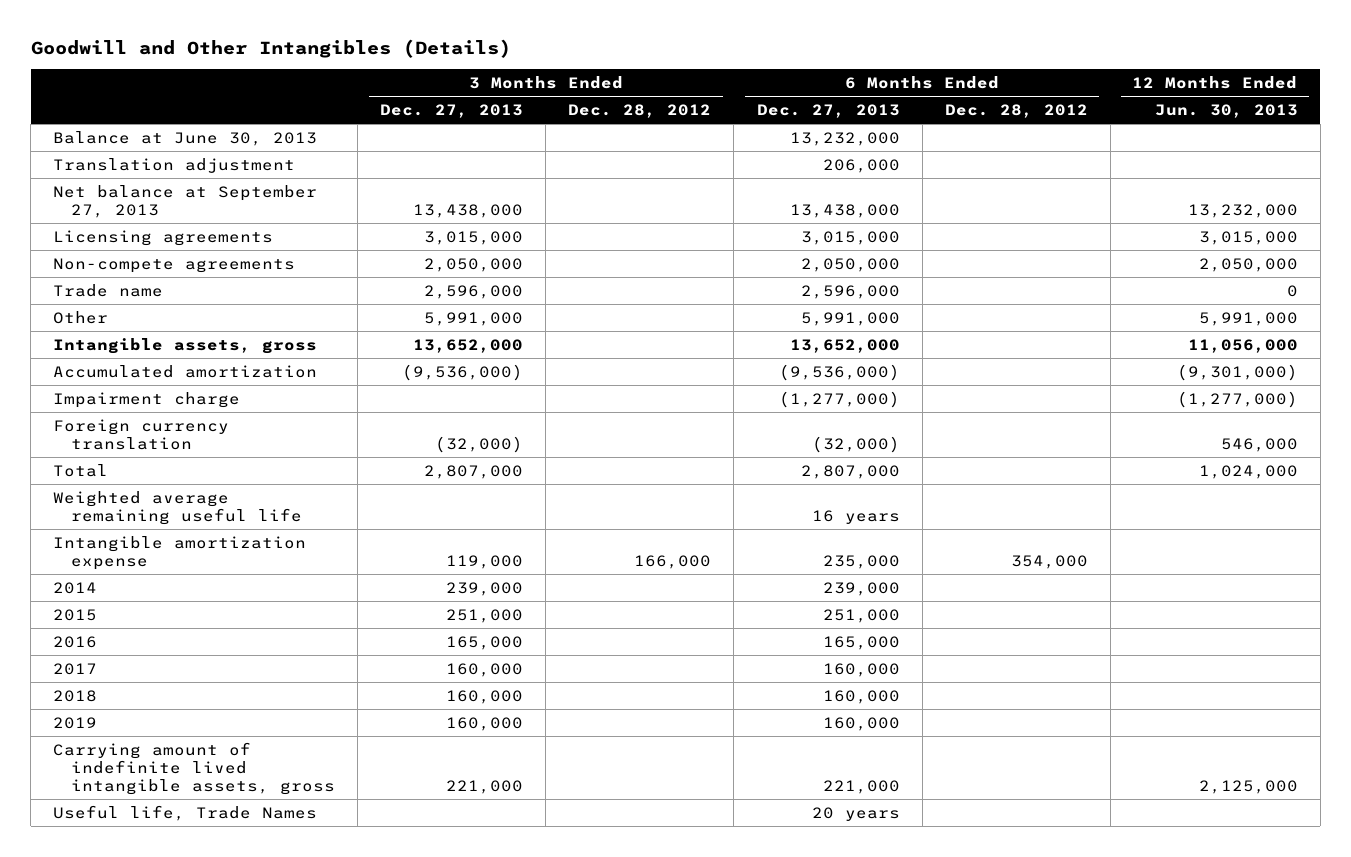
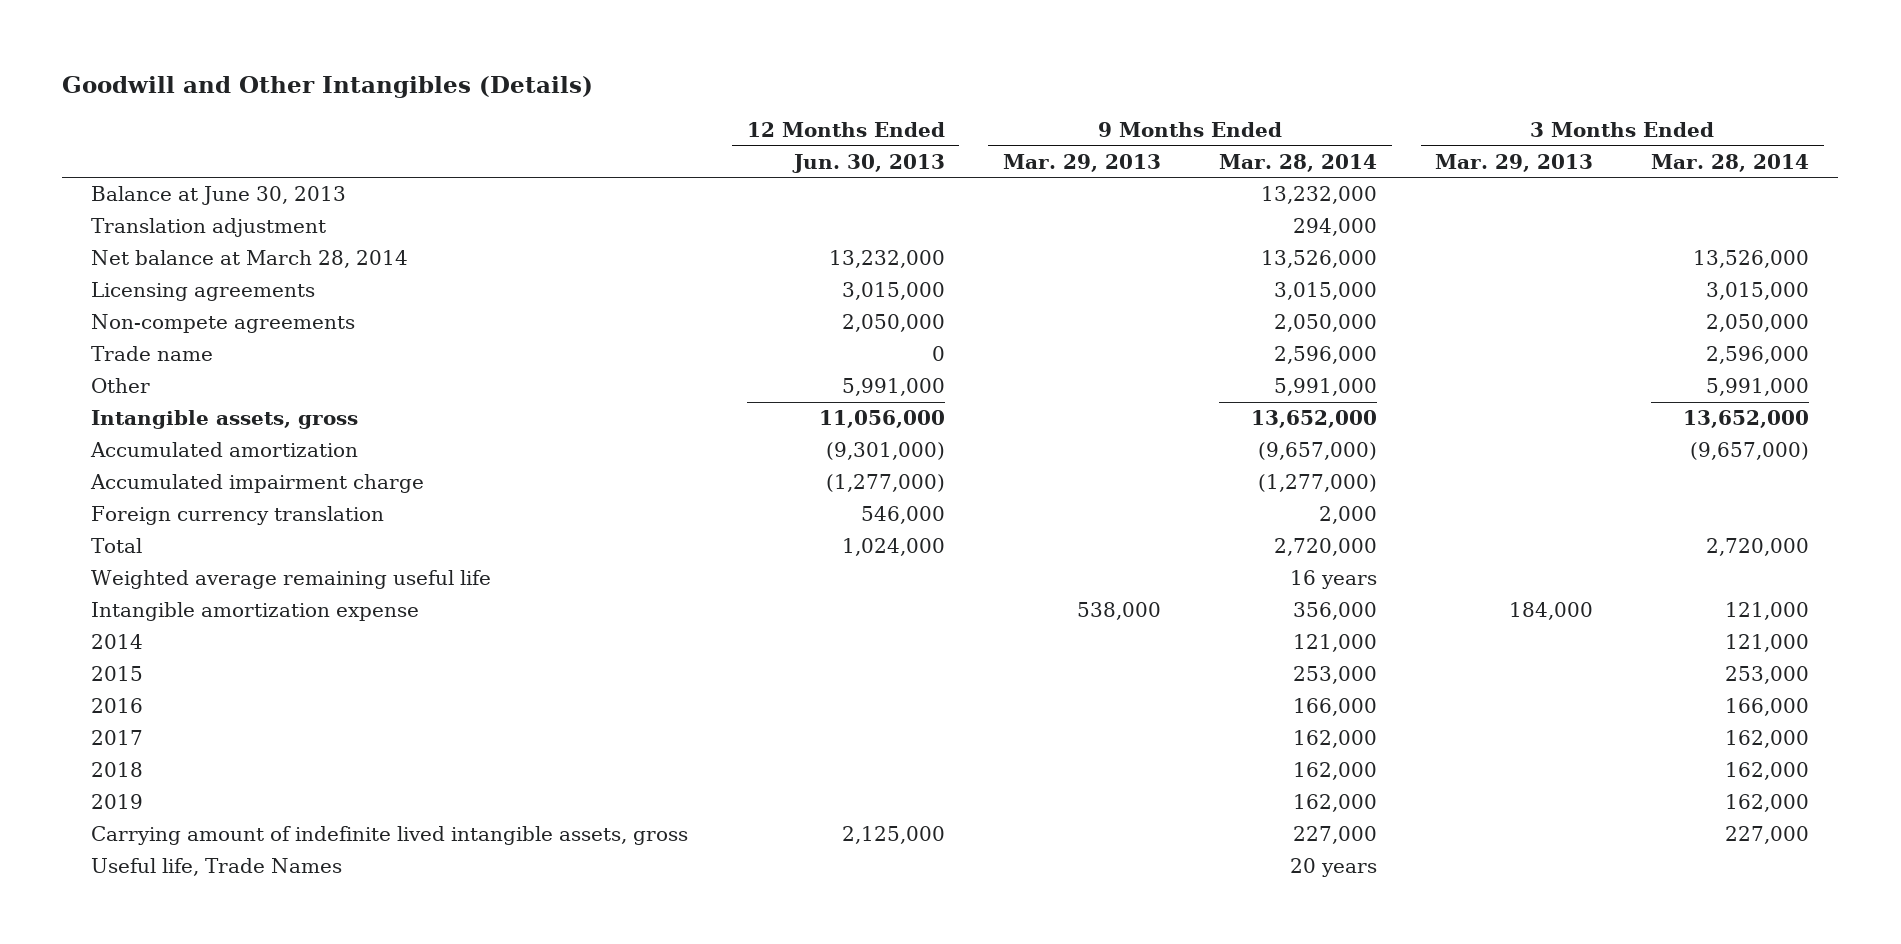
- | 3 Months Ended Dec. 27, 2013 | 3 Months Ended Dec. 28, 2012 | 6 Months Ended Dec. 27, 2013 | 6 Months Ended Dec. 28, 2012 | 12 Months Ended Jun. 30, 2013
+ | 12 Months Ended Jun. 30, 2013 | 9 Months Ended Mar. 29, 2013 | 9 Months Ended Mar. 28, 2014 | 3 Months Ended Mar. 29, 2013 | 3 Months Ended Mar. 28, 2014
- Net balance at September 27, 2013 | 13,438,000 | | 13,438,000 | | 13,232,000
+ Net balance at March 28, 2014 | 13,232,000 | | 13,526,000 | | 13,526,000
- Impairment charge | | | (1,277,000) | | (1,277,000)
+ Accumulated impairment charge | (1,277,000) | | (1,277,000) | |

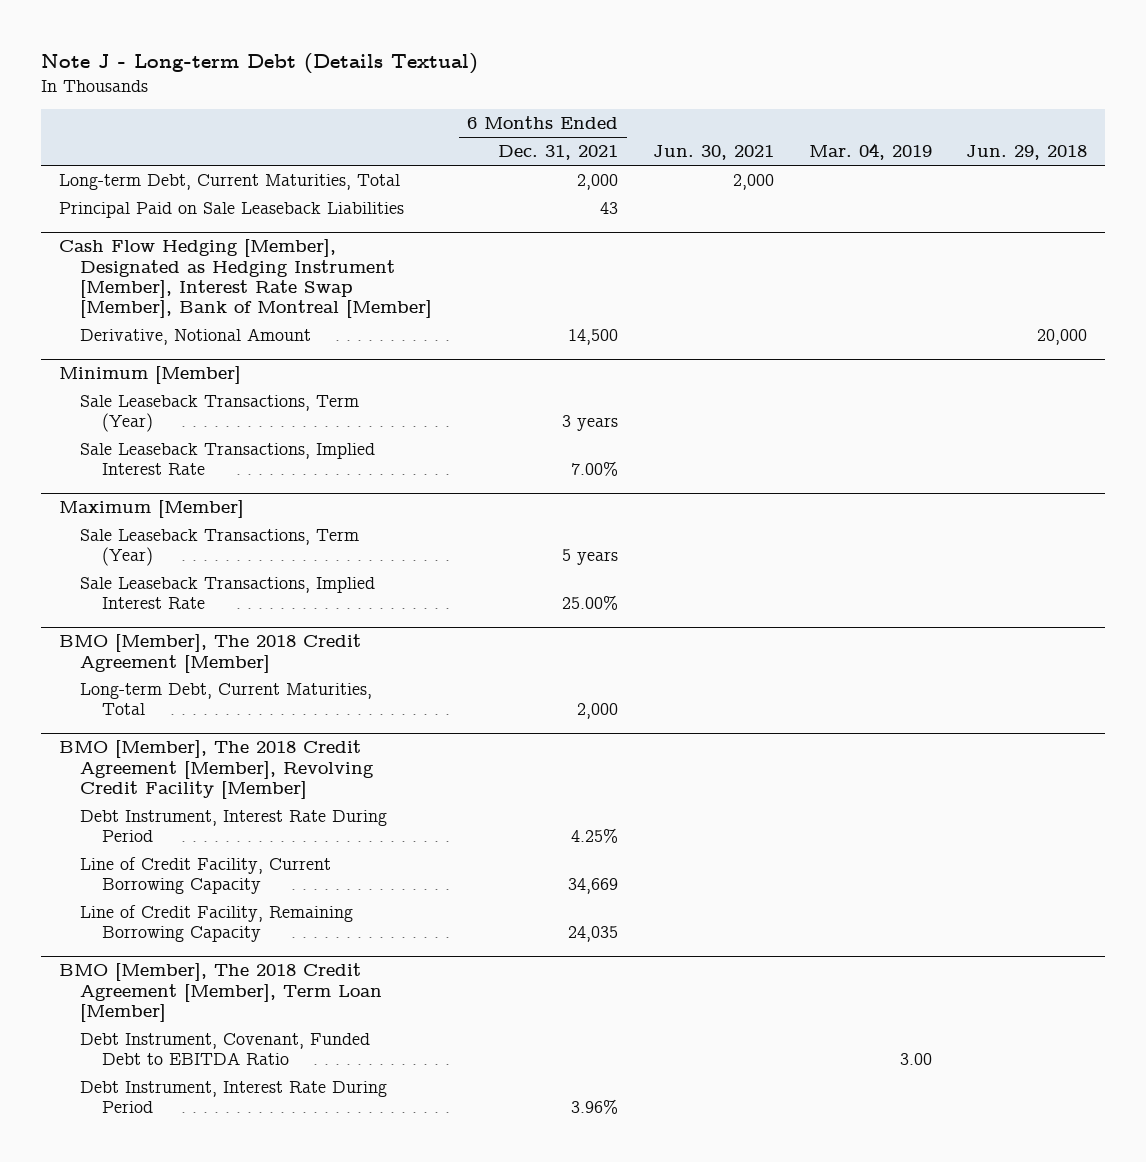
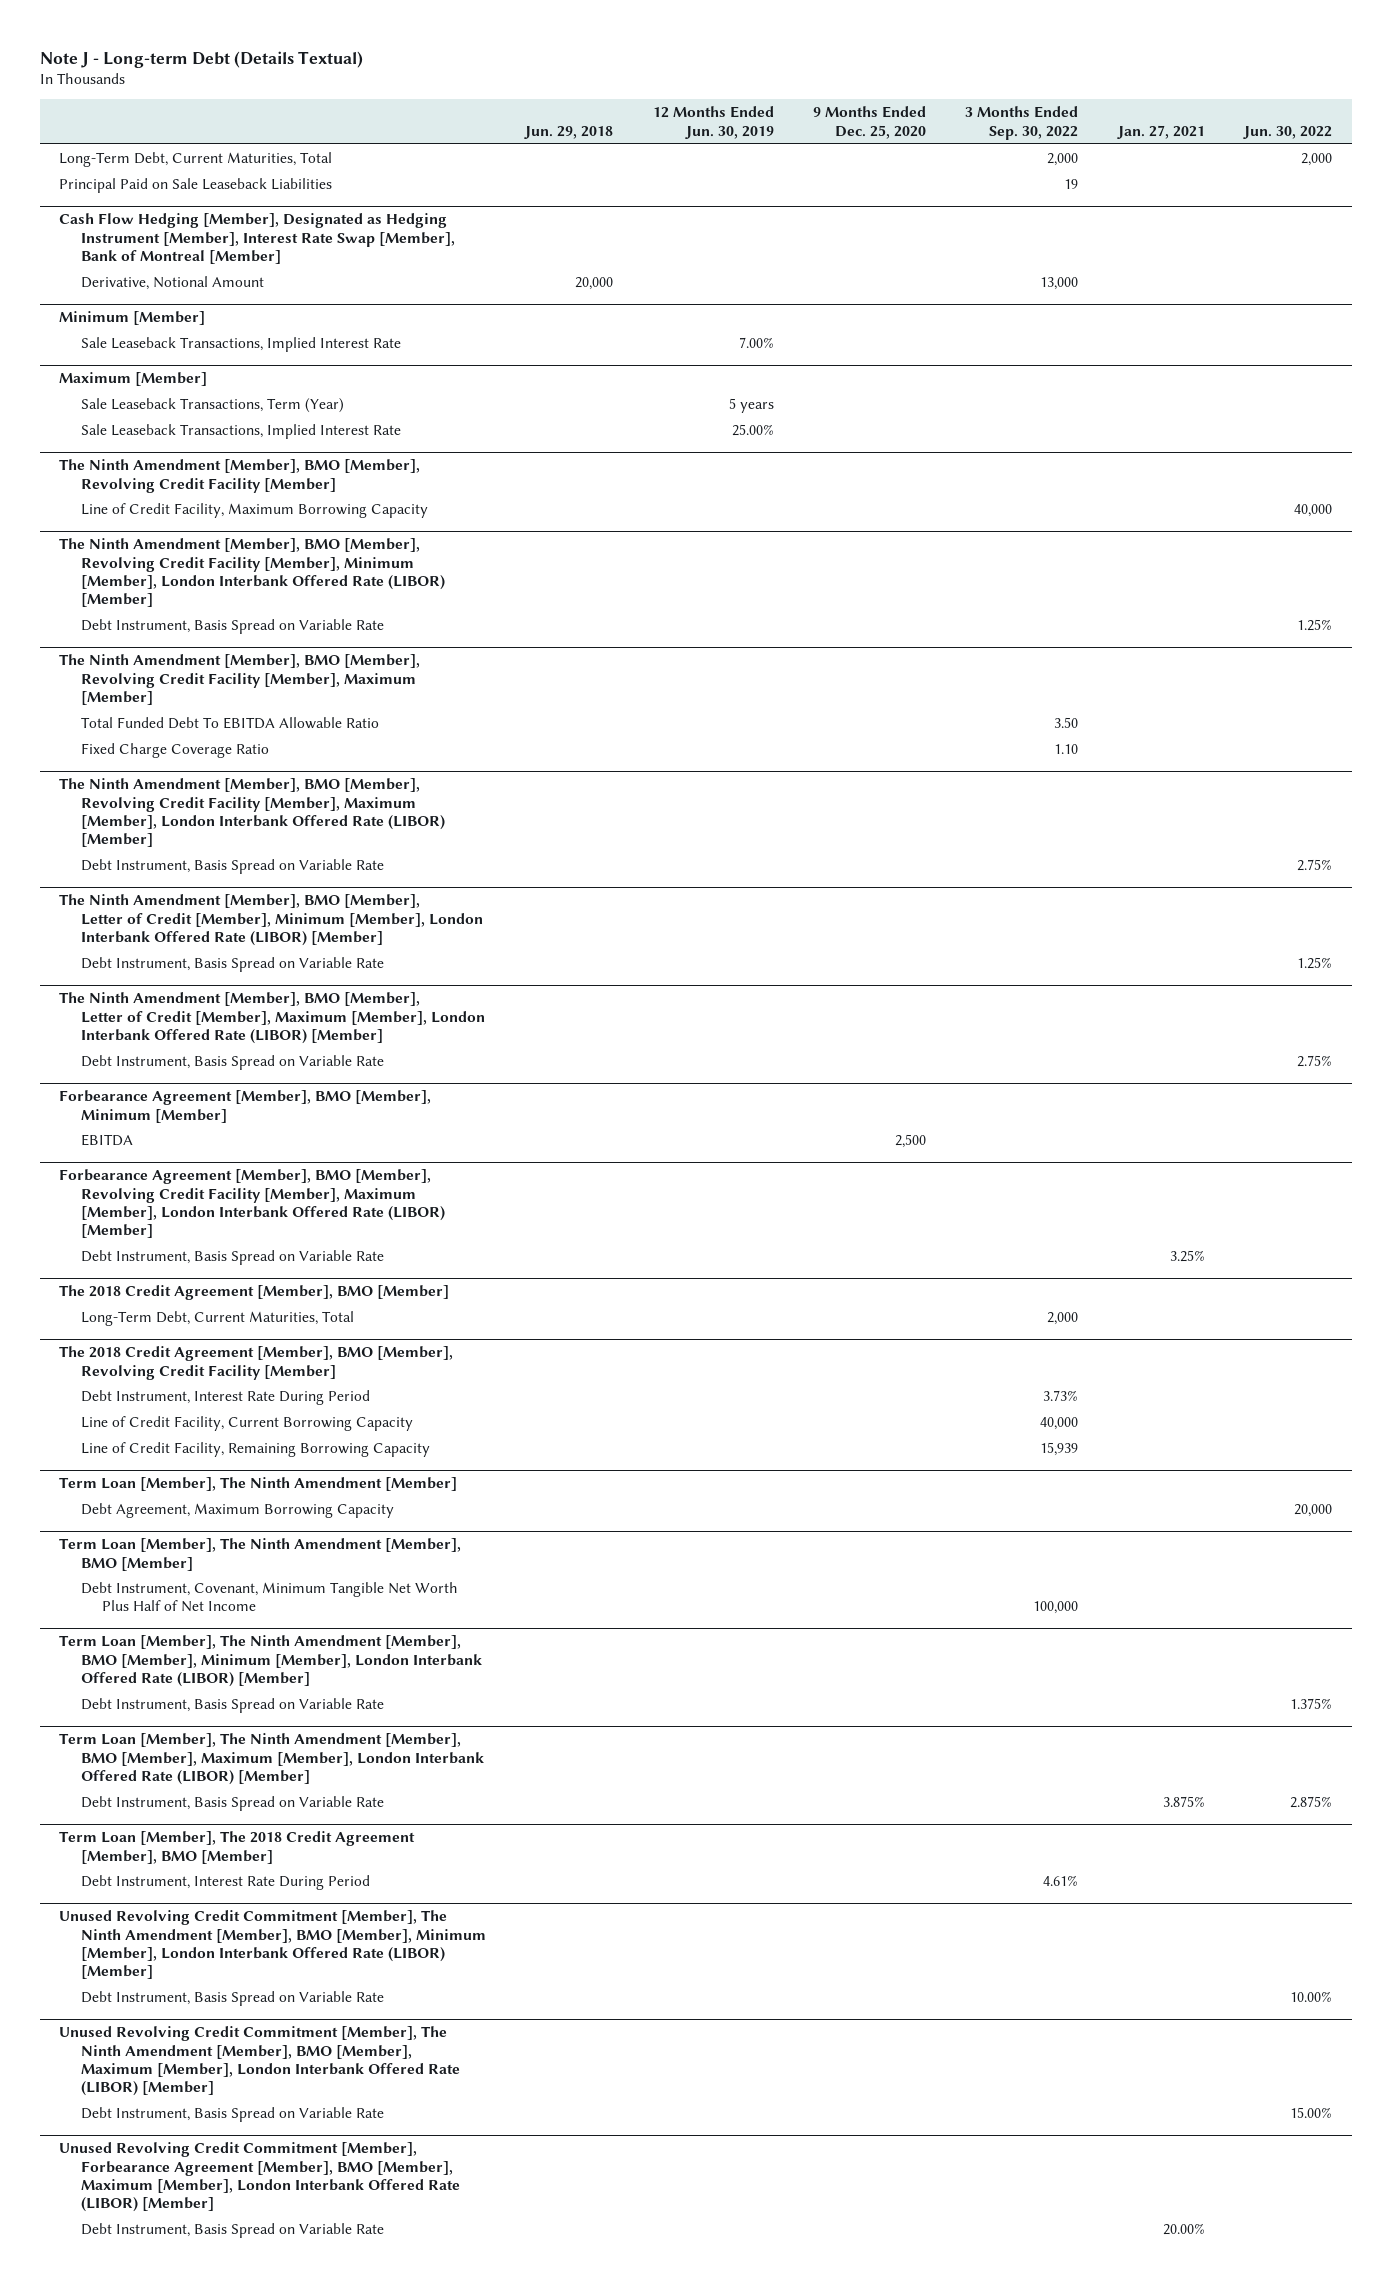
- | 6 Months Ended Dec. 31, 2021 | Jun. 30, 2021 | Mar. 04, 2019 | Jun. 29, 2018
+ | Jun. 29, 2018 | 12 Months Ended Jun. 30, 2019 | 9 Months Ended Dec. 25, 2020 | 3 Months Ended Sep. 30, 2022 | Jan. 27, 2021 | Jun. 30, 2022
- Long-term Debt, Current Maturities, Total | 2,000 | 2,000 | |
+ Long-Term Debt, Current Maturities, Total | | | | 2,000 | | 2,000
@ Minimum [Member]
- Sale Leaseback Transactions, Term (Year) | 3 years | | |
- BMO [Member], The 2018 Credit Agreement [Member]
- Long-term Debt, Current Maturities, Total | 2,000 | | |
- BMO [Member], The 2018 Credit Agreement [Member], Revolving Credit Facility [Member]
+ The Ninth Amendment [Member], BMO [Member], Revolving Credit Facility [Member]
+ Line of Credit Facility, Maximum Borrowing Capacity | | | | | | 40,000
+ The Ninth Amendment [Member], BMO [Member], Revolving Credit Facility [Member], Minimum [Member], London Interbank Offered Rate (LIBOR) [Member]
+ Debt Instrument, Basis Spread on Variable Rate | | | | | | 1.25%
+ The Ninth Amendment [Member], BMO [Member], Revolving Credit Facility [Member], Maximum [Member]
+ Total Funded Debt To EBITDA Allowable Ratio | | | | 3.50 | |
+ Fixed Charge Coverage Ratio | | | | 1.10 | |
+ The Ninth Amendment [Member], BMO [Member], Revolving Credit Facility [Member], Maximum [Member], London Interbank Offered Rate (LIBOR) [Member]
+ Debt Instrument, Basis Spread on Variable Rate | | | | | | 2.75%
+ The Ninth Amendment [Member], BMO [Member], Letter of Credit [Member], Minimum [Member], London Interbank Offered Rate (LIBOR) [Member]
+ Debt Instrument, Basis Spread on Variable Rate | | | | | | 1.25%
+ The Ninth Amendment [Member], BMO [Member], Letter of Credit [Member], Maximum [Member], London Interbank Offered Rate (LIBOR) [Member]
+ Debt Instrument, Basis Spread on Variable Rate | | | | | | 2.75%
+ Forbearance Agreement [Member], BMO [Member], Minimum [Member]
+ EBITDA | | | 2,500 | | |
+ Forbearance Agreement [Member], BMO [Member], Revolving Credit Facility [Member], Maximum [Member], London Interbank Offered Rate (LIBOR) [Member]
+ Debt Instrument, Basis Spread on Variable Rate | | | | | 3.25% |
+ The 2018 Credit Agreement [Member], BMO [Member]
+ Long-Term Debt, Current Maturities, Total | | | | 2,000 | |
+ The 2018 Credit Agreement [Member], BMO [Member], Revolving Credit Facility [Member]
- BMO [Member], The 2018 Credit Agreement [Member], Term Loan [Member]
- Debt Instrument, Covenant, Funded Debt to EBITDA Ratio | | | 3.00 |
+ Term Loan [Member], The Ninth Amendment [Member]
+ Debt Agreement, Maximum Borrowing Capacity | | | | | | 20,000
+ Term Loan [Member], The Ninth Amendment [Member], BMO [Member]
+ Debt Instrument, Covenant, Minimum Tangible Net Worth Plus Half of Net Income | | | | 100,000 | |
+ Term Loan [Member], The Ninth Amendment [Member], BMO [Member], Minimum [Member], London Interbank Offered Rate (LIBOR) [Member]
+ Debt Instrument, Basis Spread on Variable Rate | | | | | | 1.375%
+ Term Loan [Member], The Ninth Amendment [Member], BMO [Member], Maximum [Member], London Interbank Offered Rate (LIBOR) [Member]
+ Debt Instrument, Basis Spread on Variable Rate | | | | | 3.875% | 2.875%
+ Term Loan [Member], The 2018 Credit Agreement [Member], BMO [Member]
+ Unused Revolving Credit Commitment [Member], The Ninth Amendment [Member], BMO [Member], Minimum [Member], London Interbank Offered Rate (LIBOR) [Member]
+ Debt Instrument, Basis Spread on Variable Rate | | | | | | 10.00%
+ Unused Revolving Credit Commitment [Member], The Ninth Amendment [Member], BMO [Member], Maximum [Member], London Interbank Offered Rate (LIBOR) [Member]
+ Debt Instrument, Basis Spread on Variable Rate | | | | | | 15.00%
+ Unused Revolving Credit Commitment [Member], Forbearance Agreement [Member], BMO [Member], Maximum [Member], London Interbank Offered Rate (LIBOR) [Member]
+ Debt Instrument, Basis Spread on Variable Rate | | | | | 20.00% |

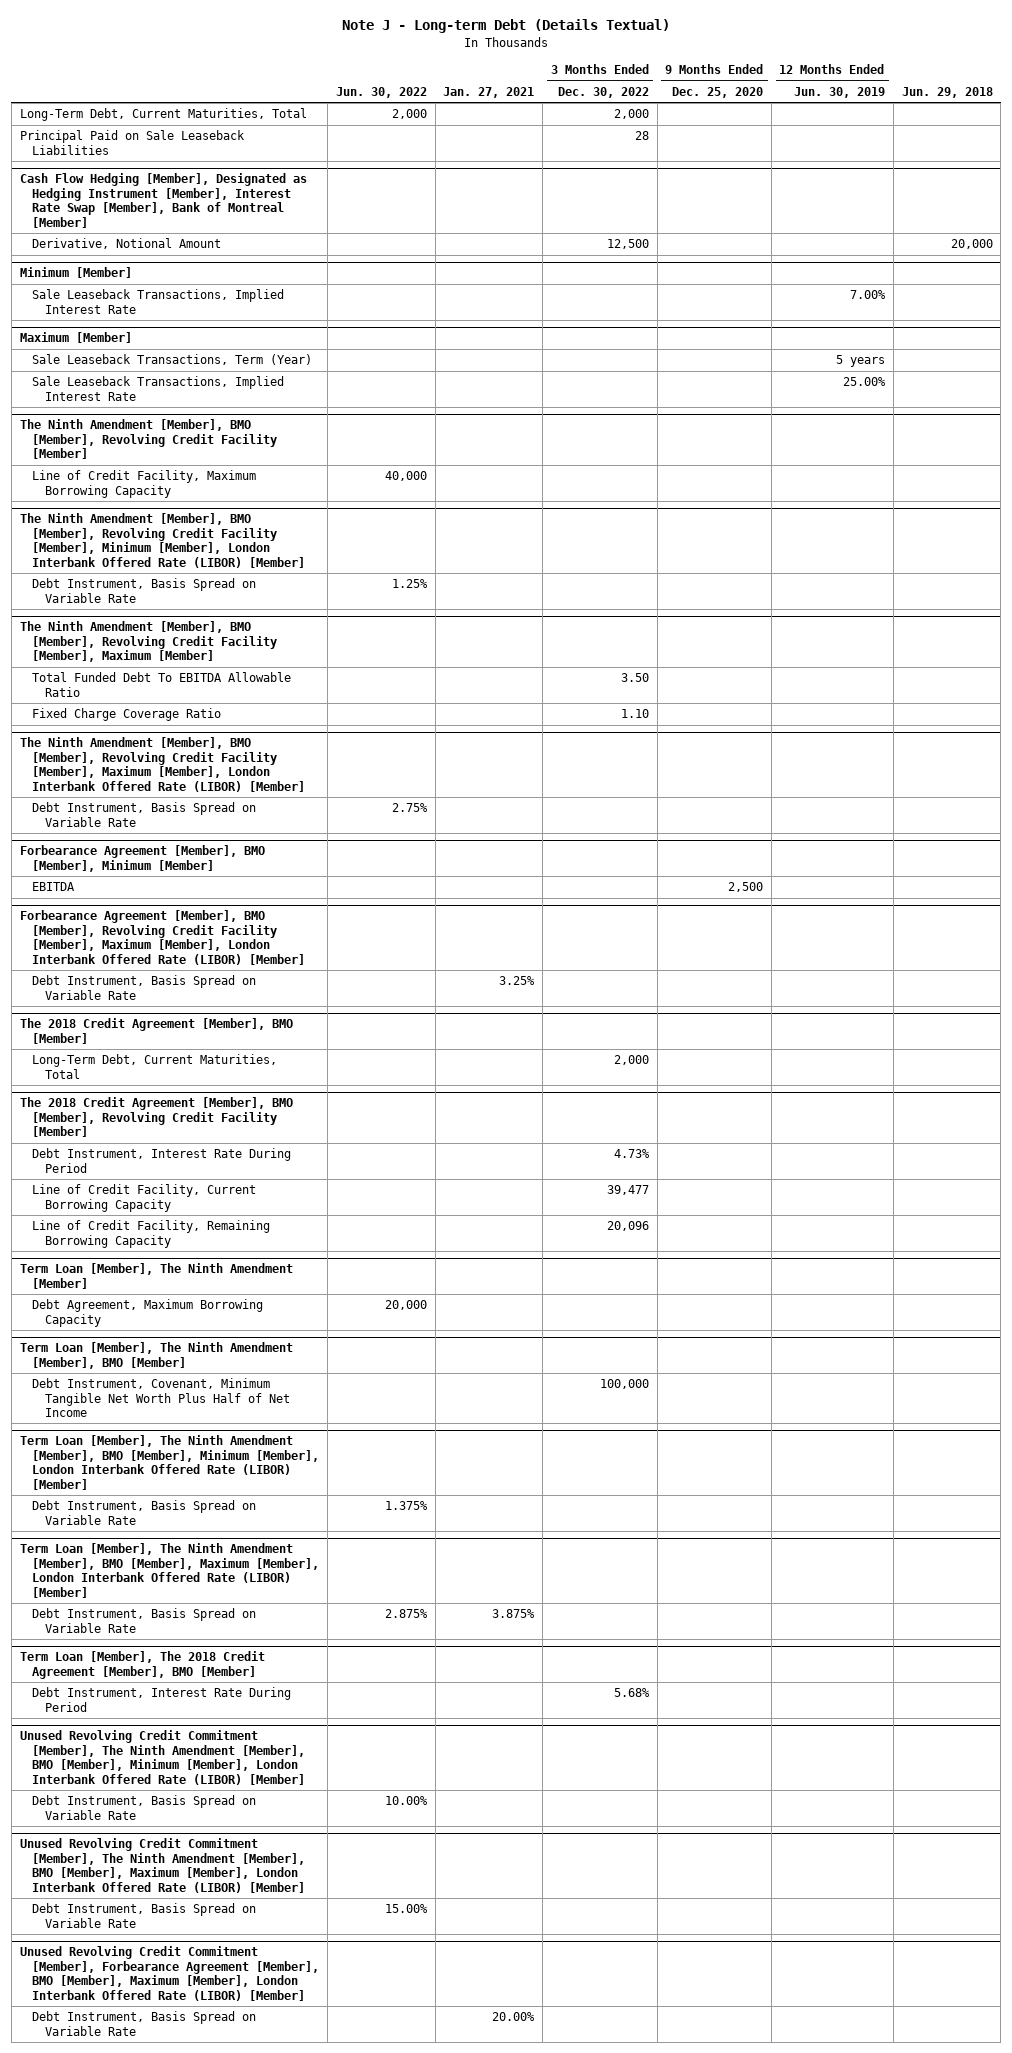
- | Jun. 29, 2018 | 12 Months Ended Jun. 30, 2019 | 9 Months Ended Dec. 25, 2020 | 3 Months Ended Sep. 30, 2022 | Jan. 27, 2021 | Jun. 30, 2022
+ | Jun. 30, 2022 | Jan. 27, 2021 | 3 Months Ended Dec. 30, 2022 | 9 Months Ended Dec. 25, 2020 | 12 Months Ended Jun. 30, 2019 | Jun. 29, 2018
- The Ninth Amendment [Member], BMO [Member], Letter of Credit [Member], Minimum [Member], London Interbank Offered Rate (LIBOR) [Member]
- Debt Instrument, Basis Spread on Variable Rate | | | | | | 1.25%
- The Ninth Amendment [Member], BMO [Member], Letter of Credit [Member], Maximum [Member], London Interbank Offered Rate (LIBOR) [Member]
- Debt Instrument, Basis Spread on Variable Rate | | | | | | 2.75%

